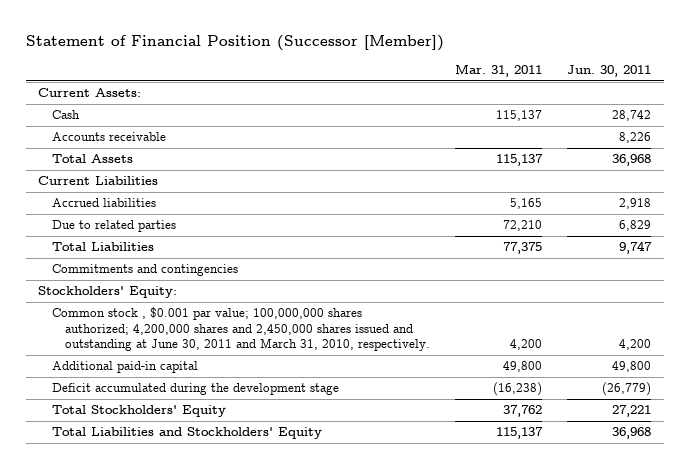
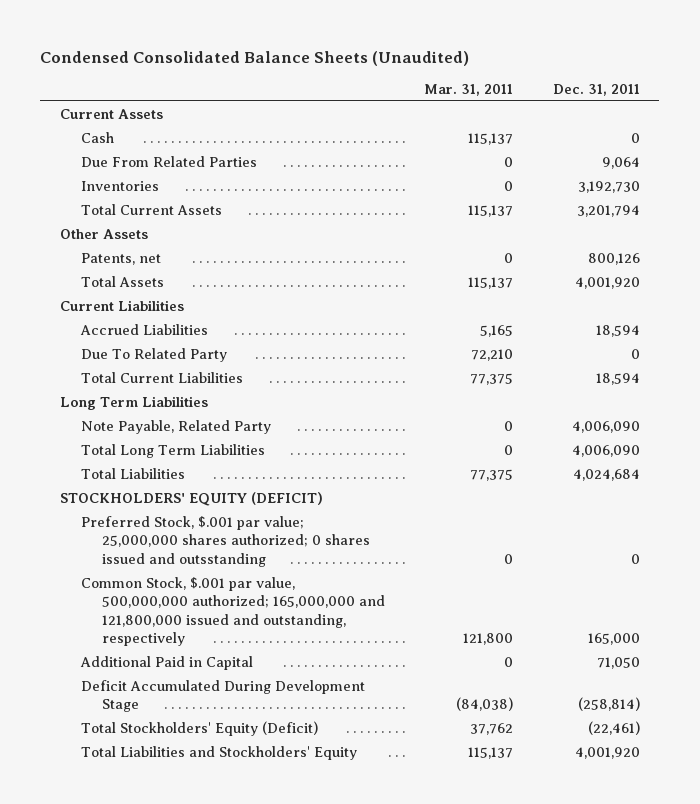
- Statement of Financial Position (Successor [Member])
+ Condensed Consolidated Balance Sheets (Unaudited)
- | Mar. 31, 2011 | Jun. 30, 2011
+ | Mar. 31, 2011 | Dec. 31, 2011
- Current Assets:
+ Current Assets
- Accounts receivable | | 8,226
+ Due From Related Parties | 0 | 9,064
+ Inventories | 0 | 3,192,730
+ Total Current Assets | 115,137 | 3,201,794
+ Other Assets
+ Patents, net | 0 | 800,126
- Accrued liabilities | 5,165 | 2,918
- Due to related parties | 72,210 | 6,829
+ Accrued Liabilities | 5,165 | 18,594
+ Due To Related Party | 72,210 | 0
+ Total Current Liabilities | 77,375 | 18,594
+ Long Term Liabilities
+ Note Payable, Related Party | 0 | 4,006,090
+ Total Long Term Liabilities | 0 | 4,006,090
- Commitments and contingencies
- Stockholders' Equity:
- Common stock , $0.001 par value; 100,000,000 shares authorized; 4,200,000 shares and 2,450,000 shares issued and outstanding at June 30, 2011 and March 31, 2010, respectively. | 4,200 | 4,200
- Additional paid-in capital | 49,800 | 49,800
- Deficit accumulated during the development stage | (16,238) | (26,779)
- Total Stockholders' Equity | 37,762 | 27,221
+ STOCKHOLDERS' EQUITY (DEFICIT)
+ Preferred Stock, $.001 par value; 25,000,000 shares authorized; 0 shares issued and outsstanding | 0 | 0
+ Common Stock, $.001 par value, 500,000,000 authorized; 165,000,000 and 121,800,000 issued and outstanding, respectively | 121,800 | 165,000
+ Additional Paid in Capital | 0 | 71,050
+ Deficit Accumulated During Development Stage | (84,038) | (258,814)
+ Total Stockholders' Equity (Deficit) | 37,762 | (22,461)

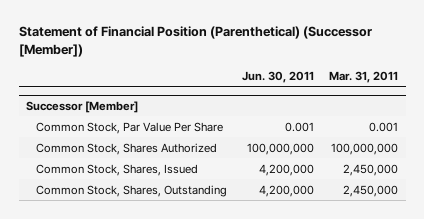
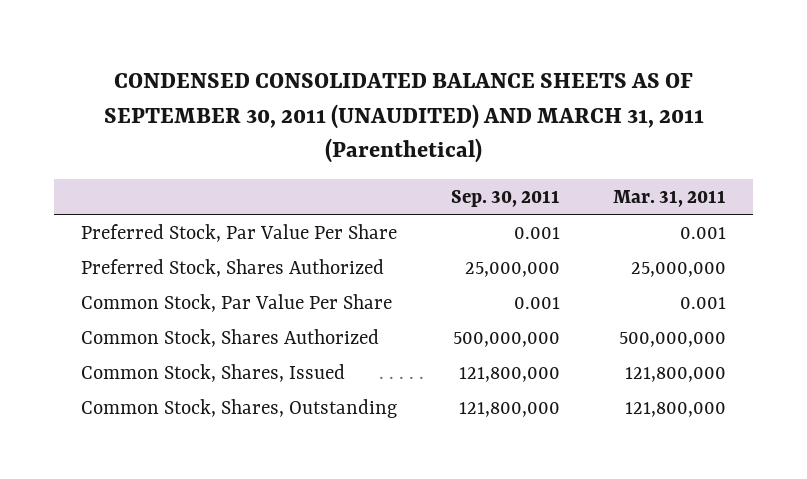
- Statement of Financial Position (Parenthetical) (Successor [Member])
+ CONDENSED CONSOLIDATED BALANCE SHEETS AS OF SEPTEMBER 30, 2011 (UNAUDITED) AND MARCH 31, 2011 (Parenthetical)
- | Jun. 30, 2011 | Mar. 31, 2011
+ | Sep. 30, 2011 | Mar. 31, 2011
- Successor [Member]
+ Preferred Stock, Par Value Per Share | 0.001 | 0.001
+ Preferred Stock, Shares Authorized | 25,000,000 | 25,000,000
- Common Stock, Shares Authorized | 100,000,000 | 100,000,000
- Common Stock, Shares, Issued | 4,200,000 | 2,450,000
- Common Stock, Shares, Outstanding | 4,200,000 | 2,450,000
+ Common Stock, Shares Authorized | 500,000,000 | 500,000,000
+ Common Stock, Shares, Issued | 121,800,000 | 121,800,000
+ Common Stock, Shares, Outstanding | 121,800,000 | 121,800,000

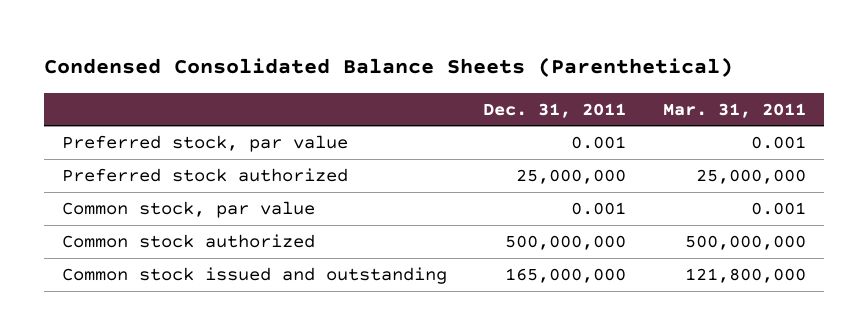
- CONDENSED CONSOLIDATED BALANCE SHEETS AS OF SEPTEMBER 30, 2011 (UNAUDITED) AND MARCH 31, 2011 (Parenthetical)
+ Condensed Consolidated Balance Sheets (Parenthetical)
- | Sep. 30, 2011 | Mar. 31, 2011
+ | Dec. 31, 2011 | Mar. 31, 2011
- Preferred Stock, Par Value Per Share | 0.001 | 0.001
- Preferred Stock, Shares Authorized | 25,000,000 | 25,000,000
- Common Stock, Par Value Per Share | 0.001 | 0.001
- Common Stock, Shares Authorized | 500,000,000 | 500,000,000
- Common Stock, Shares, Issued | 121,800,000 | 121,800,000
- Common Stock, Shares, Outstanding | 121,800,000 | 121,800,000
+ Preferred stock, par value | 0.001 | 0.001
+ Preferred stock authorized | 25,000,000 | 25,000,000
+ Common stock, par value | 0.001 | 0.001
+ Common stock authorized | 500,000,000 | 500,000,000
+ Common stock issued and outstanding | 165,000,000 | 121,800,000

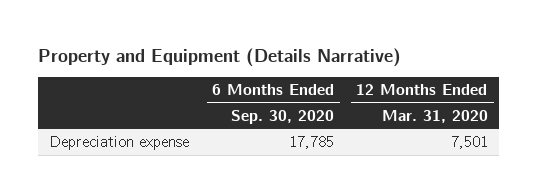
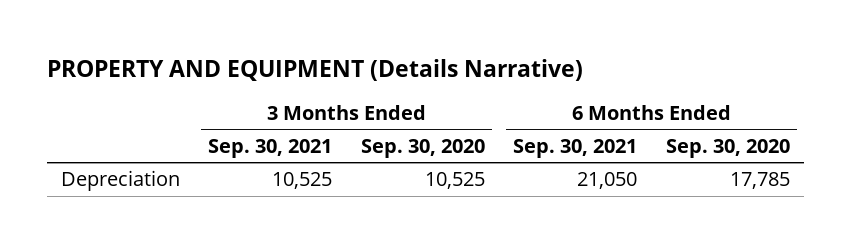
- Property and Equipment (Details Narrative)
+ PROPERTY AND EQUIPMENT (Details Narrative)
- | 6 Months Ended Sep. 30, 2020 | 12 Months Ended Mar. 31, 2020
+ | 3 Months Ended Sep. 30, 2021 | 3 Months Ended Sep. 30, 2020 | 6 Months Ended Sep. 30, 2021 | 6 Months Ended Sep. 30, 2020
- Depreciation expense | 17,785 | 7,501
+ Depreciation | 10,525 | 10,525 | 21,050 | 17,785

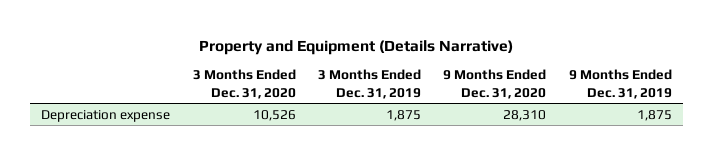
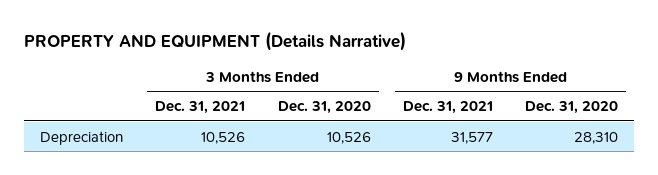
- Property and Equipment (Details Narrative)
+ PROPERTY AND EQUIPMENT (Details Narrative)
- | 3 Months Ended Dec. 31, 2020 | 3 Months Ended Dec. 31, 2019 | 9 Months Ended Dec. 31, 2020 | 9 Months Ended Dec. 31, 2019
+ | 3 Months Ended Dec. 31, 2021 | 3 Months Ended Dec. 31, 2020 | 9 Months Ended Dec. 31, 2021 | 9 Months Ended Dec. 31, 2020
- Depreciation expense | 10,526 | 1,875 | 28,310 | 1,875
+ Depreciation | 10,526 | 10,526 | 31,577 | 28,310

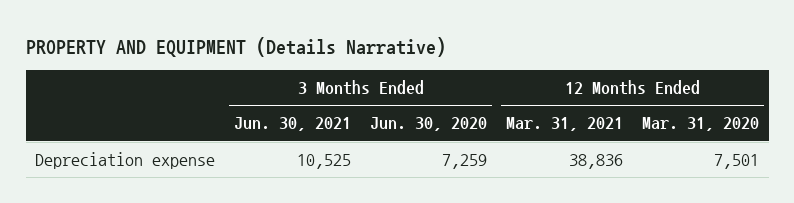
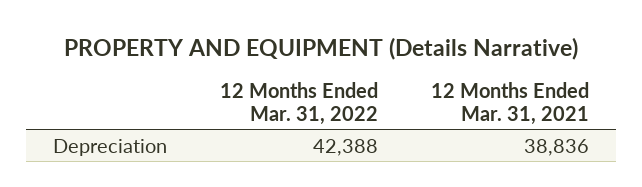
- | 3 Months Ended Jun. 30, 2021 | 3 Months Ended Jun. 30, 2020 | 12 Months Ended Mar. 31, 2021 | 12 Months Ended Mar. 31, 2020
+ | 12 Months Ended Mar. 31, 2022 | 12 Months Ended Mar. 31, 2021
- Depreciation expense | 10,525 | 7,259 | 38,836 | 7,501
+ Depreciation | 42,388 | 38,836

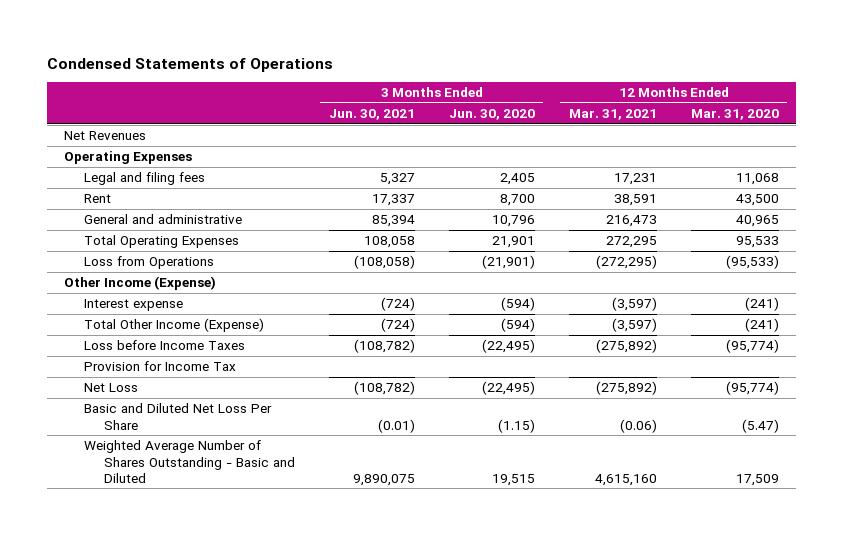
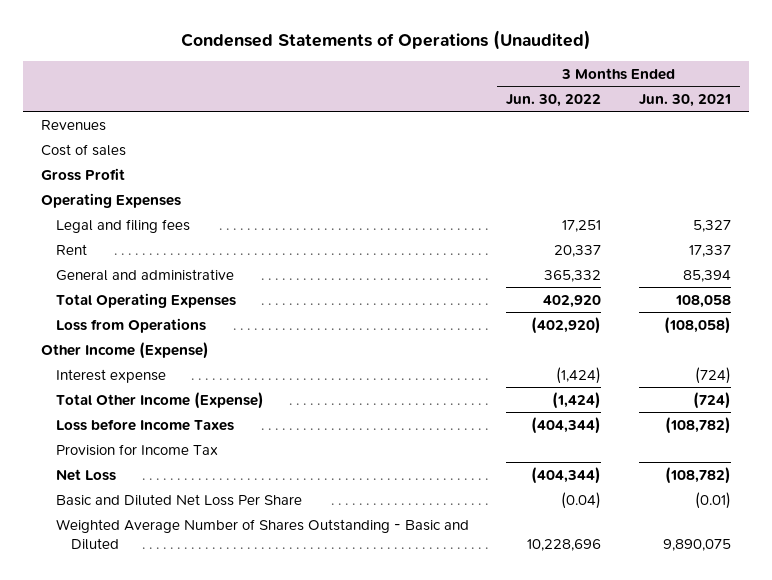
- Condensed Statements of Operations
+ Condensed Statements of Operations (Unaudited)
- | 3 Months Ended Jun. 30, 2021 | 3 Months Ended Jun. 30, 2020 | 12 Months Ended Mar. 31, 2021 | 12 Months Ended Mar. 31, 2020
+ | 3 Months Ended Jun. 30, 2022 | 3 Months Ended Jun. 30, 2021
- Net Revenues
+ Revenues
+ Cost of sales
+ Gross Profit

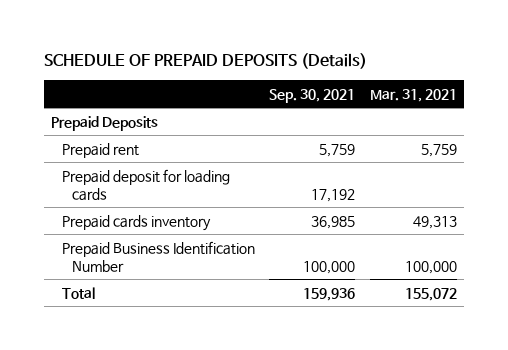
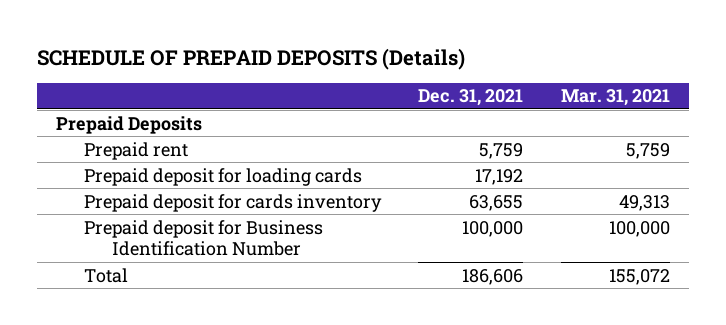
- | Sep. 30, 2021 | Mar. 31, 2021
+ | Dec. 31, 2021 | Mar. 31, 2021
- Prepaid cards inventory | 36,985 | 49,313
- Prepaid Business Identification Number | 100,000 | 100,000
+ Prepaid deposit for cards inventory | 63,655 | 49,313
+ Prepaid deposit for Business Identification Number | 100,000 | 100,000

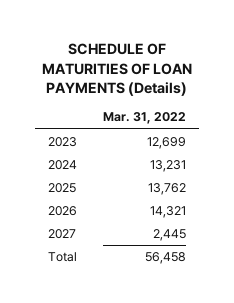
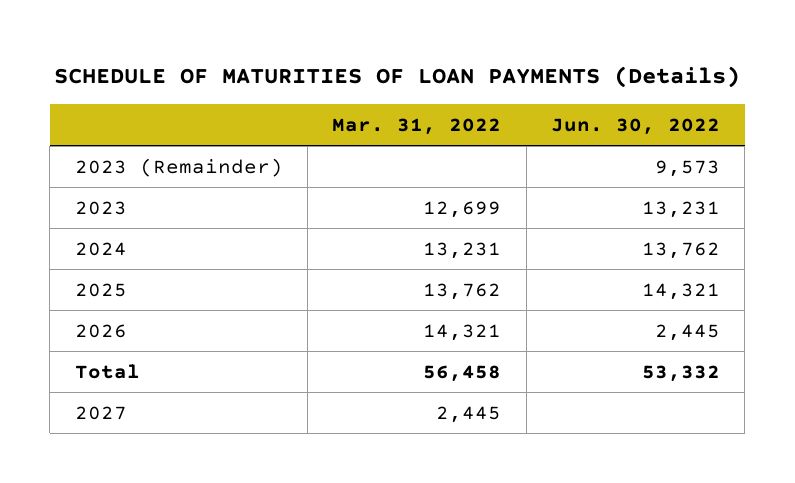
- | Mar. 31, 2022
+ | Mar. 31, 2022 | Jun. 30, 2022
+ 2023 (Remainder) | | 9,573
moved down: 2027 | 2,445 |

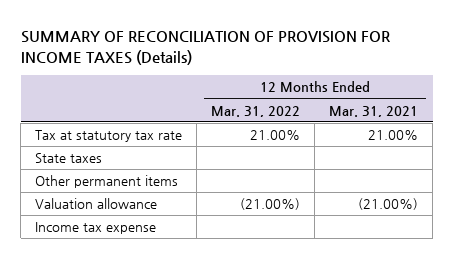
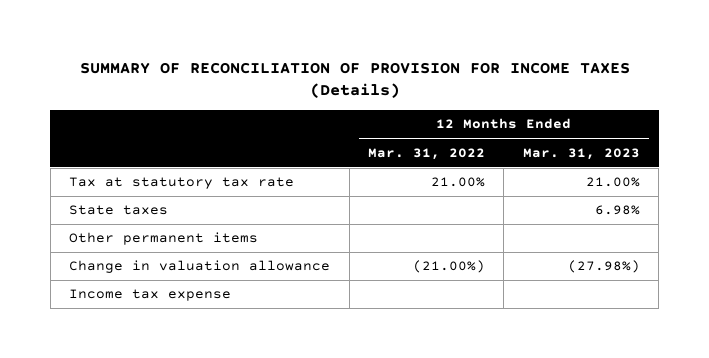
- | 12 Months Ended Mar. 31, 2022 | 12 Months Ended Mar. 31, 2021
+ | 12 Months Ended Mar. 31, 2022 | 12 Months Ended Mar. 31, 2023
- Valuation allowance | (21.00%) | (21.00%)
+ Change in valuation allowance | (21.00%) | (27.98%)

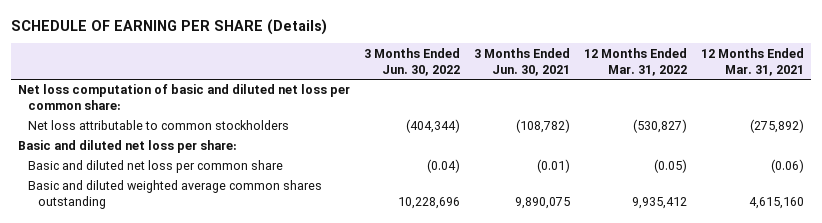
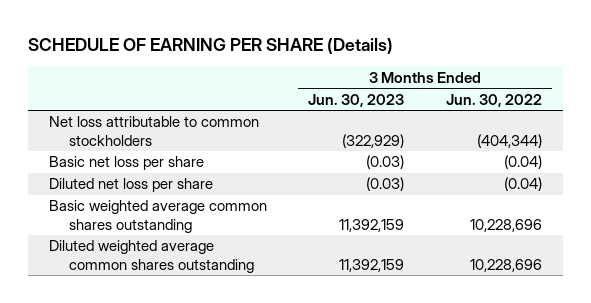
- | 3 Months Ended Jun. 30, 2022 | 3 Months Ended Jun. 30, 2021 | 12 Months Ended Mar. 31, 2022 | 12 Months Ended Mar. 31, 2021
+ | 3 Months Ended Jun. 30, 2023 | 3 Months Ended Jun. 30, 2022
- Net loss computation of basic and diluted net loss per common share:
- Basic and diluted net loss per share:
- Basic and diluted net loss per common share | (0.04) | (0.01) | (0.05) | (0.06)
- Basic and diluted weighted average common shares outstanding | 10,228,696 | 9,890,075 | 9,935,412 | 4,615,160
+ Basic net loss per share | (0.03) | (0.04)
+ Diluted net loss per share | (0.03) | (0.04)
+ Basic weighted average common shares outstanding | 11,392,159 | 10,228,696
+ Diluted weighted average common shares outstanding | 11,392,159 | 10,228,696

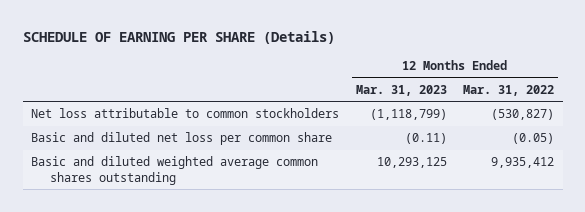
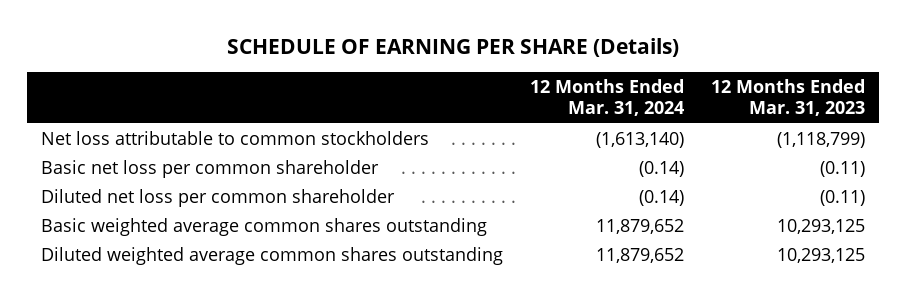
- | 12 Months Ended Mar. 31, 2023 | 12 Months Ended Mar. 31, 2022
+ | 12 Months Ended Mar. 31, 2024 | 12 Months Ended Mar. 31, 2023
- Basic and diluted net loss per common share | (0.11) | (0.05)
- Basic and diluted weighted average common shares outstanding | 10,293,125 | 9,935,412
+ Basic net loss per common shareholder | (0.14) | (0.11)
+ Diluted net loss per common shareholder | (0.14) | (0.11)
+ Basic weighted average common shares outstanding | 11,879,652 | 10,293,125
+ Diluted weighted average common shares outstanding | 11,879,652 | 10,293,125

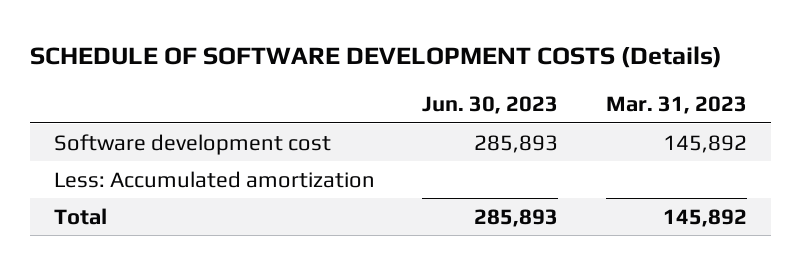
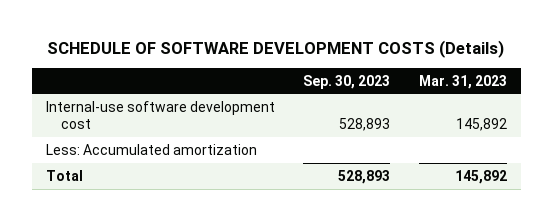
- | Jun. 30, 2023 | Mar. 31, 2023
+ | Sep. 30, 2023 | Mar. 31, 2023
- Software development cost | 285,893 | 145,892
+ Internal-use software development cost | 528,893 | 145,892

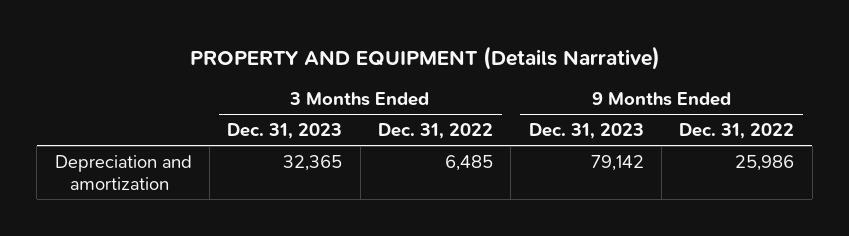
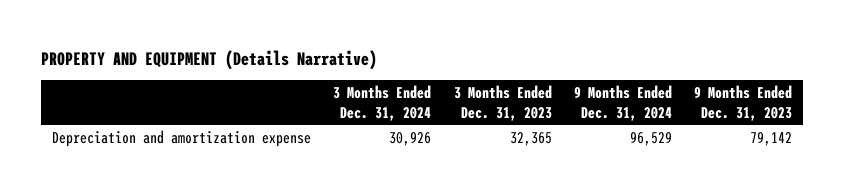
- | 3 Months Ended Dec. 31, 2023 | 3 Months Ended Dec. 31, 2022 | 9 Months Ended Dec. 31, 2023 | 9 Months Ended Dec. 31, 2022
+ | 3 Months Ended Dec. 31, 2024 | 3 Months Ended Dec. 31, 2023 | 9 Months Ended Dec. 31, 2024 | 9 Months Ended Dec. 31, 2023
- Depreciation and amortization | 32,365 | 6,485 | 79,142 | 25,986
+ Depreciation and amortization expense | 30,926 | 32,365 | 96,529 | 79,142

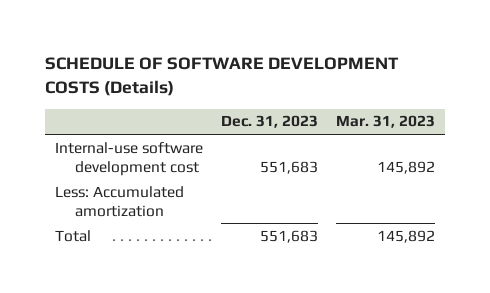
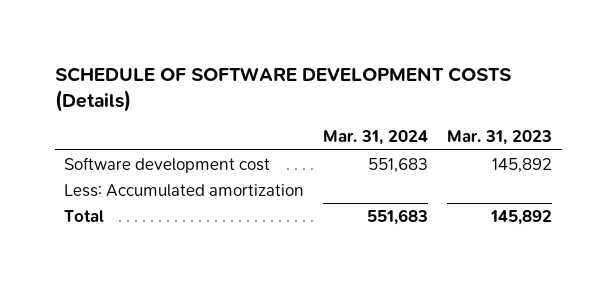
- | Dec. 31, 2023 | Mar. 31, 2023
+ | Mar. 31, 2024 | Mar. 31, 2023
- Internal-use software development cost | 551,683 | 145,892
+ Software development cost | 551,683 | 145,892

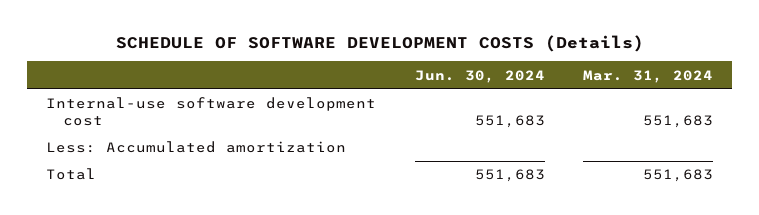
- | Mar. 31, 2024 | Mar. 31, 2023
+ | Jun. 30, 2024 | Mar. 31, 2024
- Software development cost | 551,683 | 145,892
+ Internal-use software development cost | 551,683 | 551,683

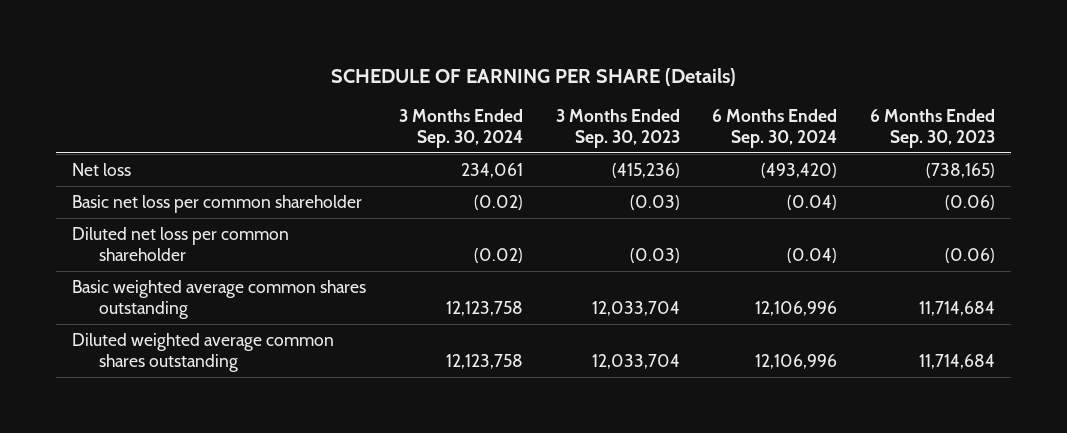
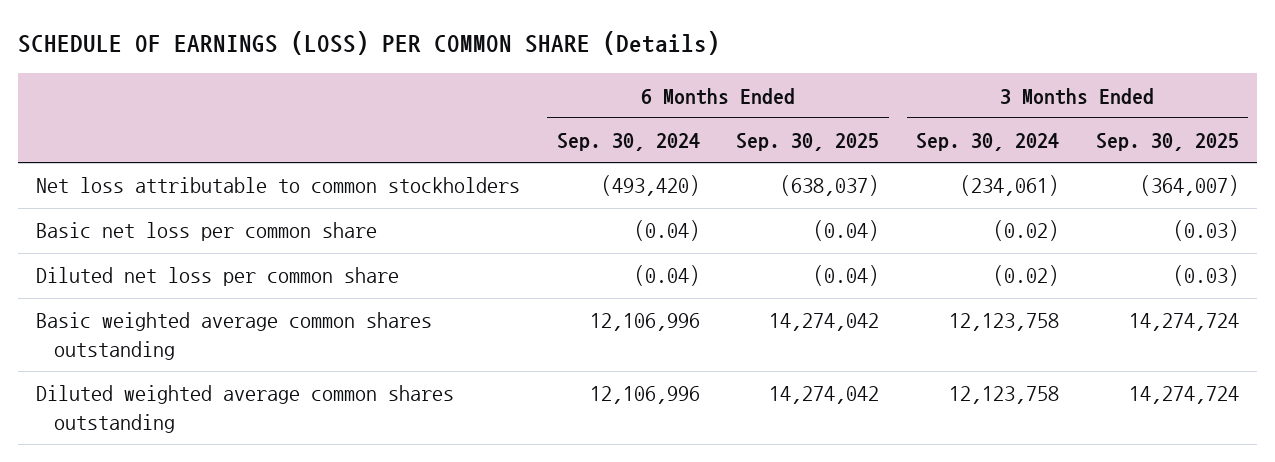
- SCHEDULE OF EARNING PER SHARE (Details)
+ SCHEDULE OF EARNINGS (LOSS) PER COMMON SHARE (Details)
- | 3 Months Ended Sep. 30, 2024 | 3 Months Ended Sep. 30, 2023 | 6 Months Ended Sep. 30, 2024 | 6 Months Ended Sep. 30, 2023
+ | 6 Months Ended Sep. 30, 2024 | 6 Months Ended Sep. 30, 2025 | 3 Months Ended Sep. 30, 2024 | 3 Months Ended Sep. 30, 2025
- Net loss | 234,061 | (415,236) | (493,420) | (738,165)
- Basic net loss per common shareholder | (0.02) | (0.03) | (0.04) | (0.06)
- Diluted net loss per common shareholder | (0.02) | (0.03) | (0.04) | (0.06)
+ Net loss attributable to common stockholders | (493,420) | (638,037) | (234,061) | (364,007)
+ Basic net loss per common share | (0.04) | (0.04) | (0.02) | (0.03)
+ Diluted net loss per common share | (0.04) | (0.04) | (0.02) | (0.03)

